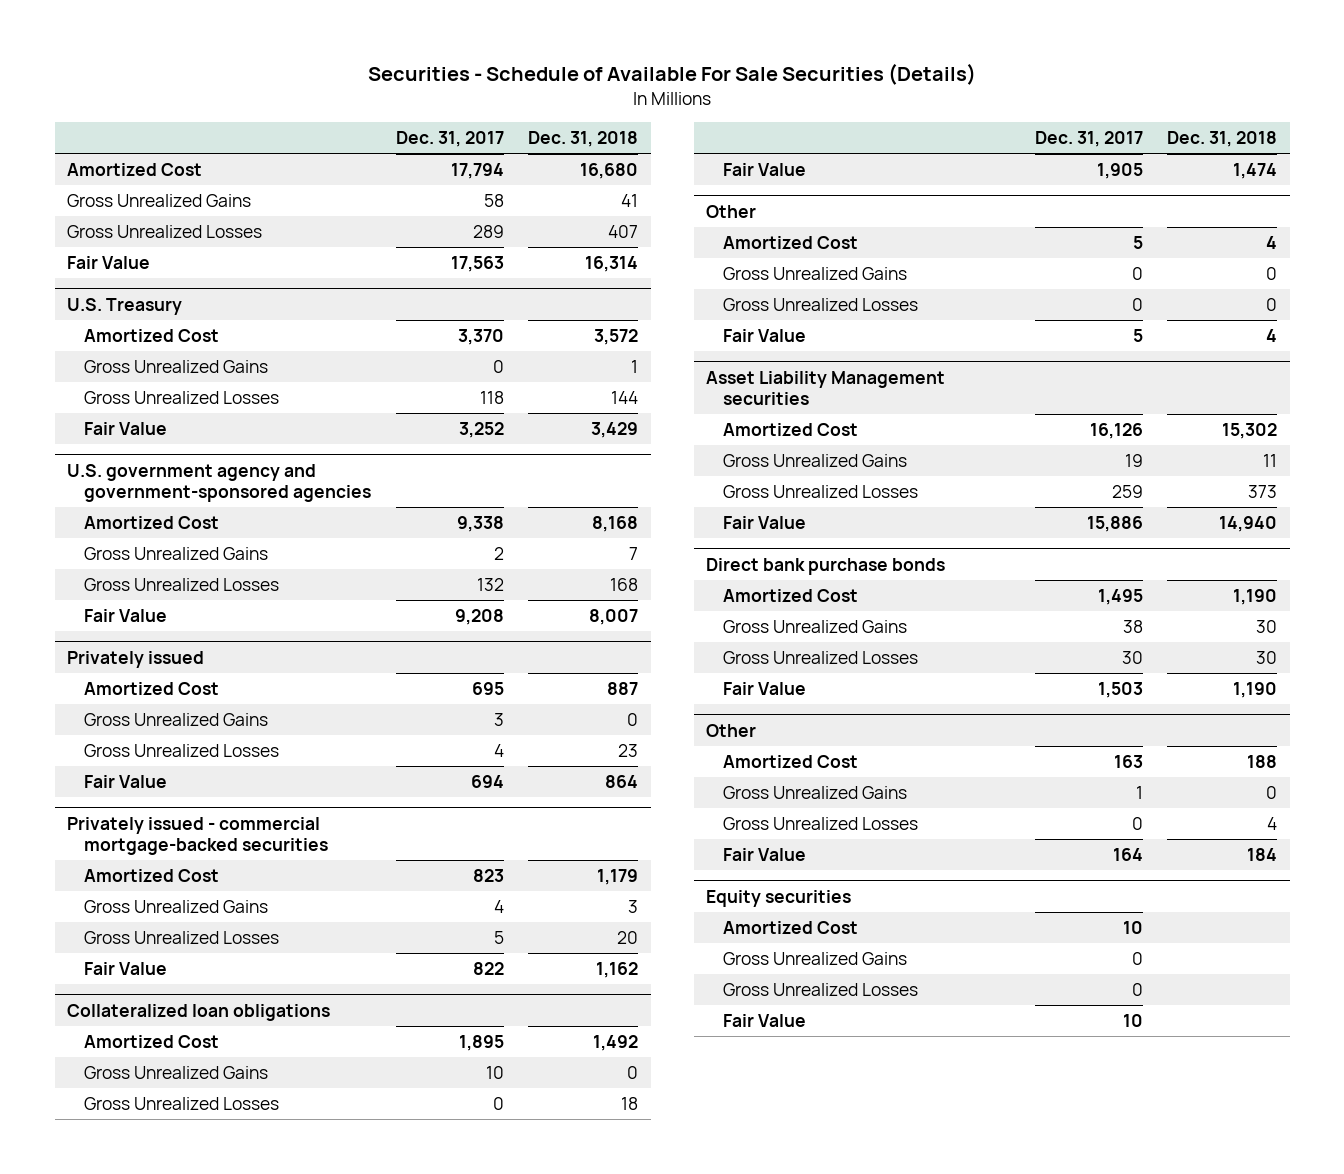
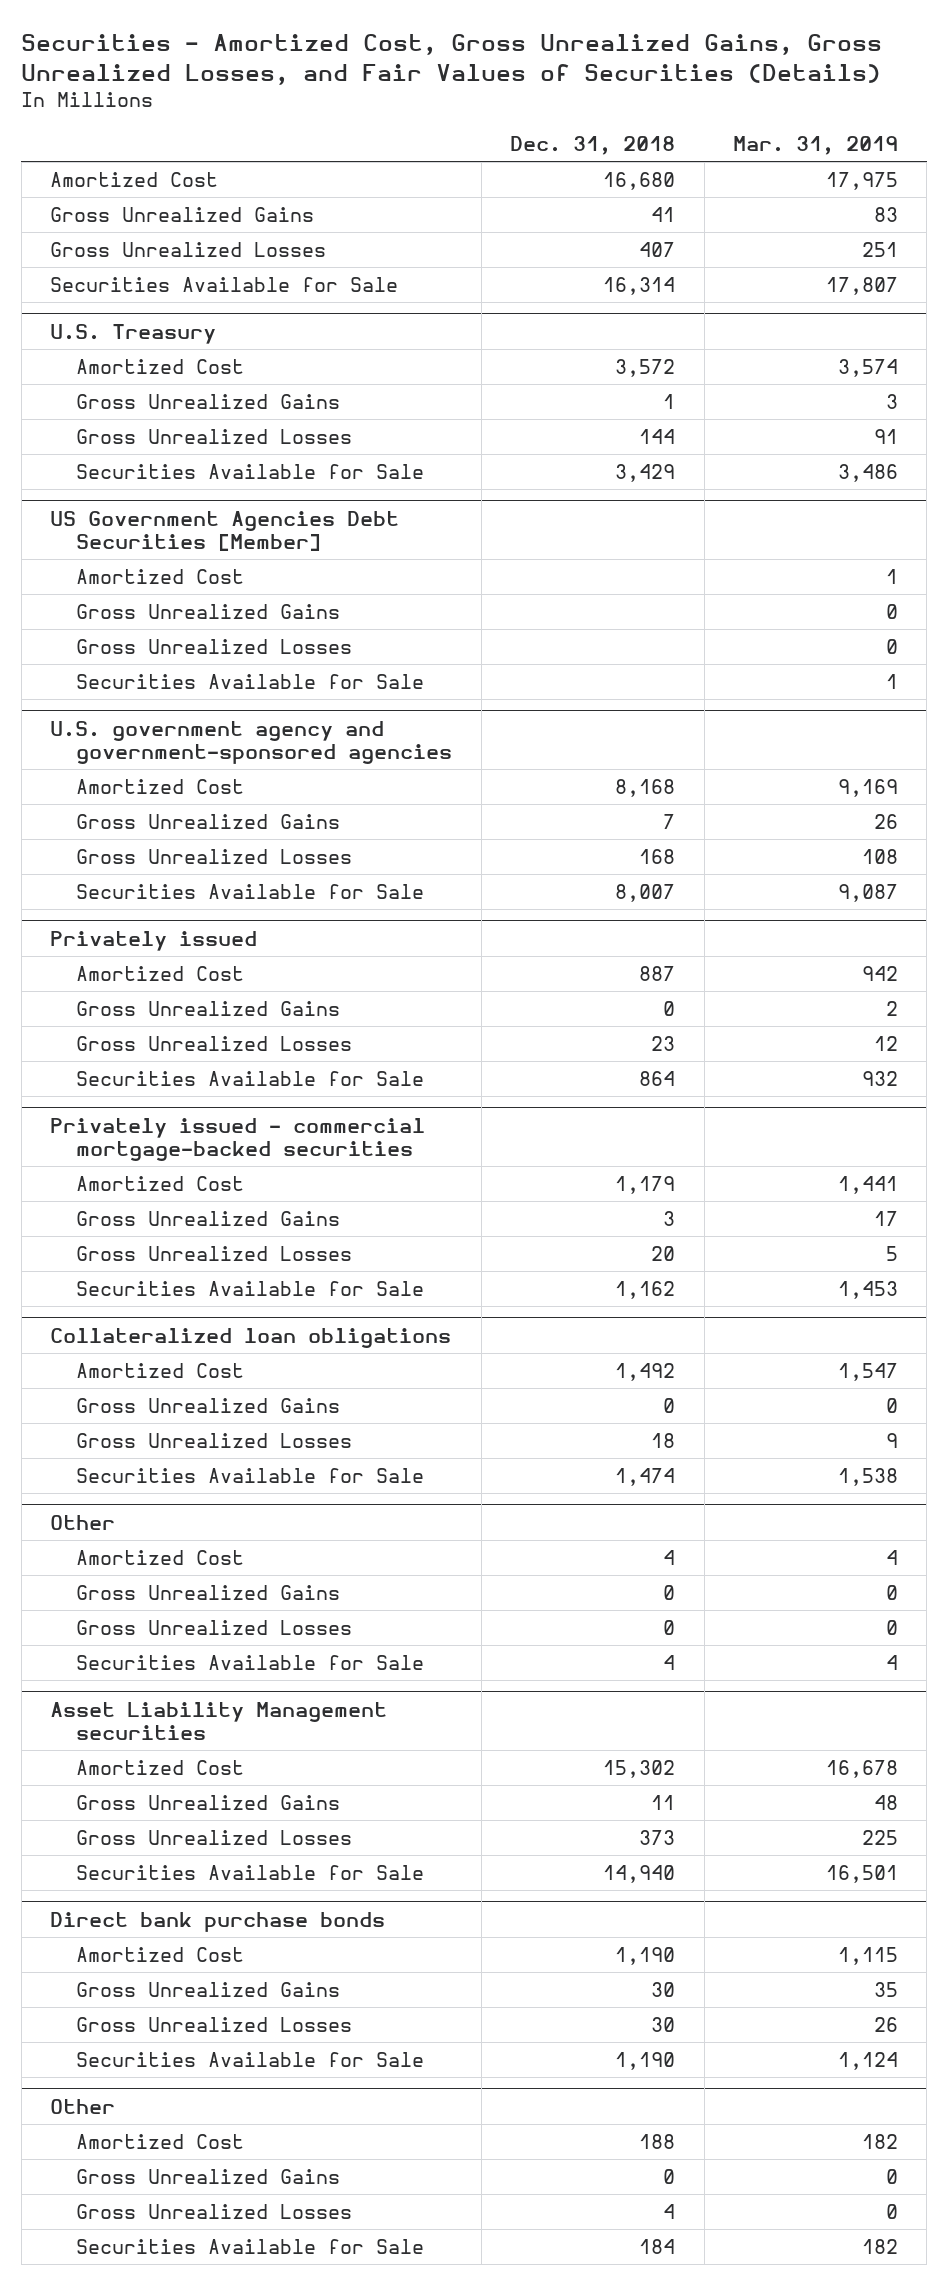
- Securities - Schedule of Available For Sale Securities (Details)
+ Securities - Amortized Cost, Gross Unrealized Gains, Gross Unrealized Losses, and Fair Values of Securities (Details)
- | Dec. 31, 2017 | Dec. 31, 2018
+ | Dec. 31, 2018 | Mar. 31, 2019
- Fair Value | 17,563 | 16,314
+ Securities Available for Sale | 16,314 | 17,807
@ U.S. Treasury
- Fair Value | 3,252 | 3,429
+ Securities Available for Sale | 3,429 | 3,486
+ US Government Agencies Debt Securities [Member]
+ Amortized Cost | | 1
+ Gross Unrealized Gains | | 0
+ Gross Unrealized Losses | | 0
+ Securities Available for Sale | | 1
@ U.S. government agency and government-sponsored agencies
- Fair Value | 9,208 | 8,007
+ Securities Available for Sale | 8,007 | 9,087
@ Privately issued
- Fair Value | 694 | 864
+ Securities Available for Sale | 864 | 932
@ Privately issued - commercial mortgage-backed securities
- Fair Value | 822 | 1,162
+ Securities Available for Sale | 1,162 | 1,453
@ Collateralized loan obligations
- Fair Value | 1,905 | 1,474
+ Securities Available for Sale | 1,474 | 1,538
@ Other
- Fair Value | 5 | 4
+ Securities Available for Sale | 4 | 4
@ Asset Liability Management securities
- Fair Value | 15,886 | 14,940
+ Securities Available for Sale | 14,940 | 16,501
@ Direct bank purchase bonds
- Fair Value | 1,503 | 1,190
+ Securities Available for Sale | 1,190 | 1,124
@ Other
- Fair Value | 164 | 184
- Equity securities
- Amortized Cost | 10 |
- Gross Unrealized Gains | 0 |
- Gross Unrealized Losses | 0 |
- Fair Value | 10 |
@ Other
+ Securities Available for Sale | 184 | 182

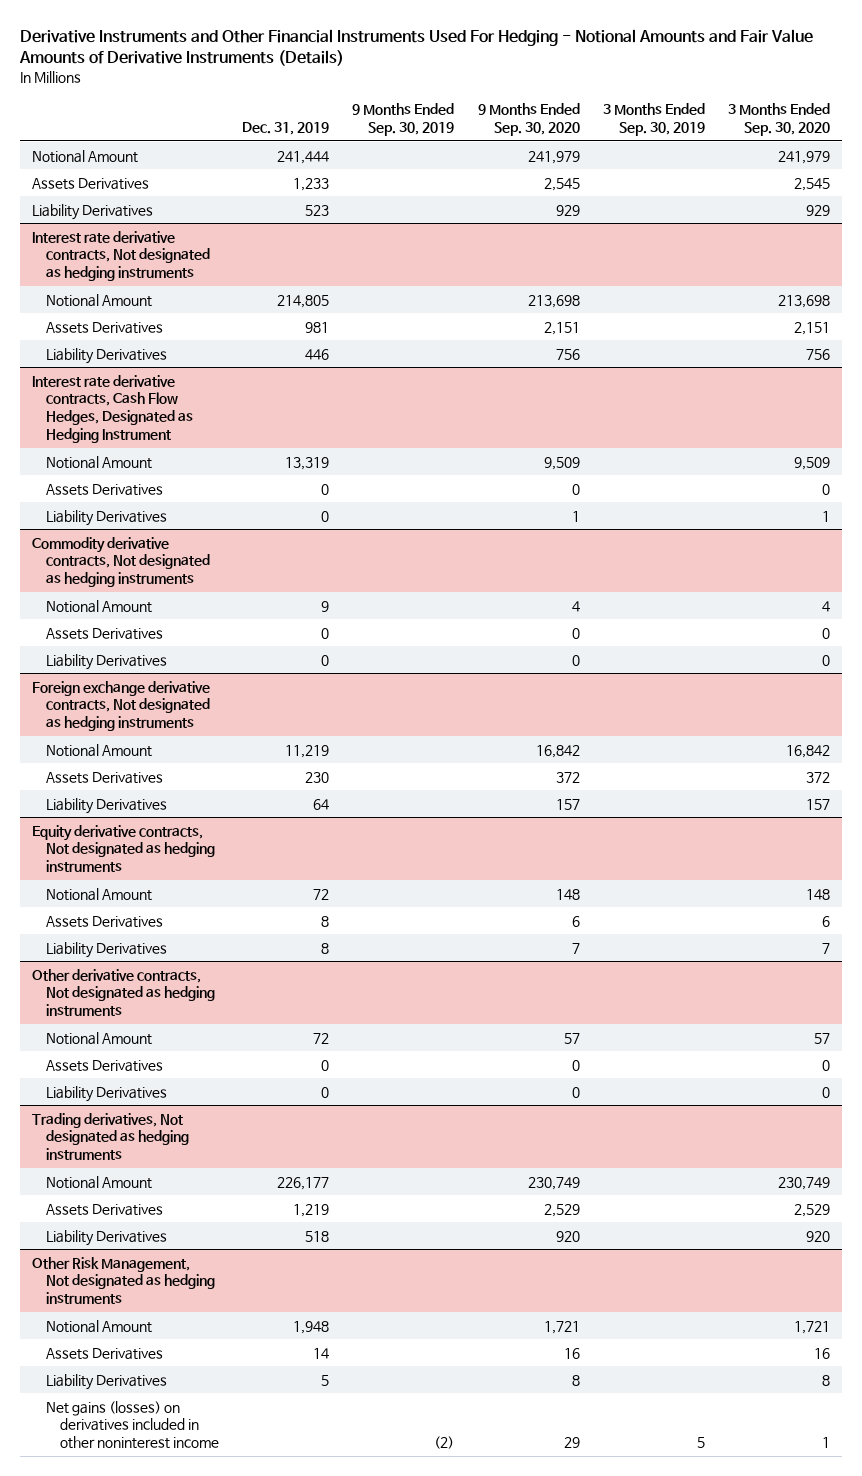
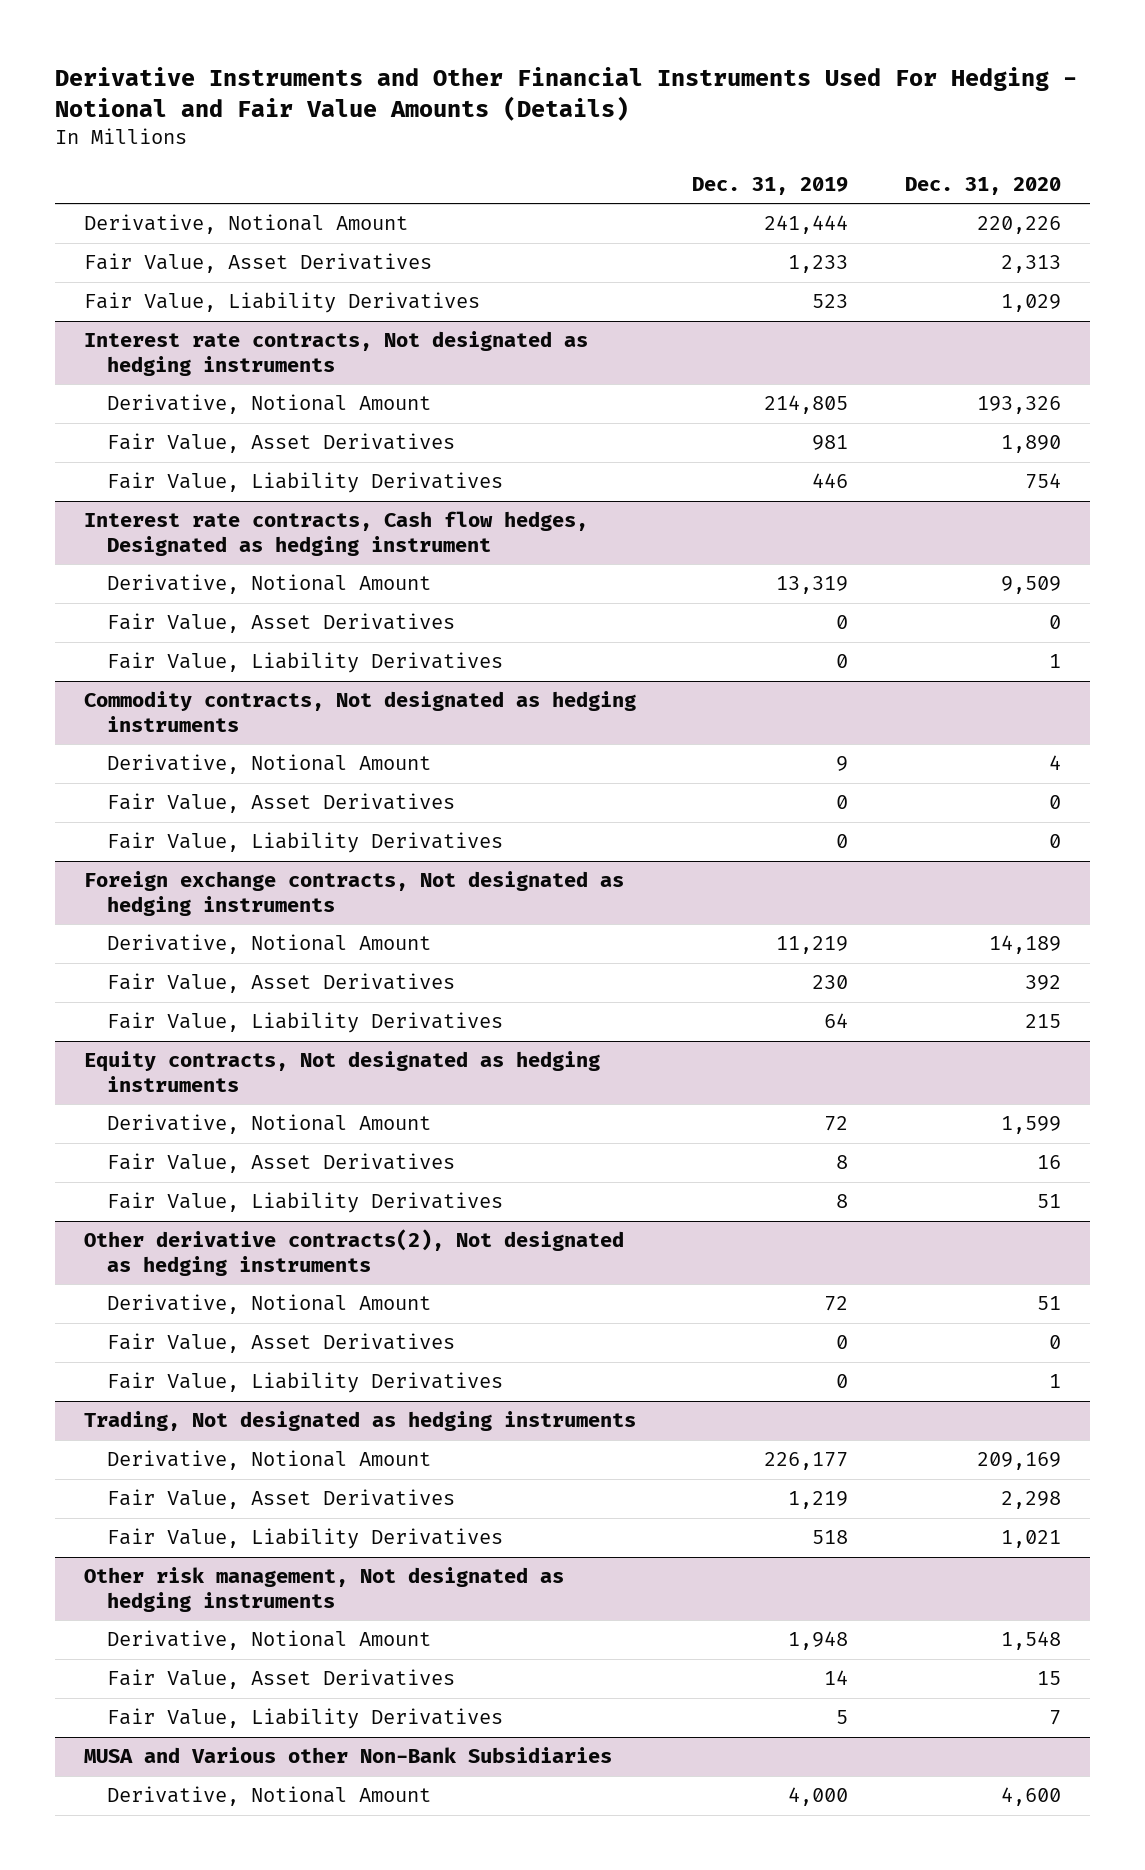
- Derivative Instruments and Other Financial Instruments Used For Hedging - Notional Amounts and Fair Value Amounts of Derivative Instruments (Details)
+ Derivative Instruments and Other Financial Instruments Used For Hedging - Notional and Fair Value Amounts (Details)
- | Dec. 31, 2019 | 9 Months Ended Sep. 30, 2019 | 9 Months Ended Sep. 30, 2020 | 3 Months Ended Sep. 30, 2019 | 3 Months Ended Sep. 30, 2020
+ | Dec. 31, 2019 | Dec. 31, 2020
- Notional Amount | 241,444 | | 241,979 | | 241,979
- Assets Derivatives | 1,233 | | 2,545 | | 2,545
- Liability Derivatives | 523 | | 929 | | 929
- Interest rate derivative contracts, Not designated as hedging instruments
- Notional Amount | 214,805 | | 213,698 | | 213,698
- Assets Derivatives | 981 | | 2,151 | | 2,151
- Liability Derivatives | 446 | | 756 | | 756
- Interest rate derivative contracts, Cash Flow Hedges, Designated as Hedging Instrument
- Notional Amount | 13,319 | | 9,509 | | 9,509
- Assets Derivatives | 0 | | 0 | | 0
- Liability Derivatives | 0 | | 1 | | 1
- Commodity derivative contracts, Not designated as hedging instruments
- Notional Amount | 9 | | 4 | | 4
- Assets Derivatives | 0 | | 0 | | 0
- Liability Derivatives | 0 | | 0 | | 0
- Foreign exchange derivative contracts, Not designated as hedging instruments
- Notional Amount | 11,219 | | 16,842 | | 16,842
- Assets Derivatives | 230 | | 372 | | 372
- Liability Derivatives | 64 | | 157 | | 157
- Equity derivative contracts, Not designated as hedging instruments
- Notional Amount | 72 | | 148 | | 148
- Assets Derivatives | 8 | | 6 | | 6
- Liability Derivatives | 8 | | 7 | | 7
- Other derivative contracts, Not designated as hedging instruments
- Notional Amount | 72 | | 57 | | 57
- Assets Derivatives | 0 | | 0 | | 0
- Liability Derivatives | 0 | | 0 | | 0
- Trading derivatives, Not designated as hedging instruments
- Notional Amount | 226,177 | | 230,749 | | 230,749
- Assets Derivatives | 1,219 | | 2,529 | | 2,529
- Liability Derivatives | 518 | | 920 | | 920
- Other Risk Management, Not designated as hedging instruments
- Notional Amount | 1,948 | | 1,721 | | 1,721
- Assets Derivatives | 14 | | 16 | | 16
- Liability Derivatives | 5 | | 8 | | 8
- Net gains (losses) on derivatives included in other noninterest income | | (2) | 29 | 5 | 1
+ Derivative, Notional Amount | 241,444 | 220,226
+ Fair Value, Asset Derivatives | 1,233 | 2,313
+ Fair Value, Liability Derivatives | 523 | 1,029
+ Interest rate contracts, Not designated as hedging instruments
+ Derivative, Notional Amount | 214,805 | 193,326
+ Fair Value, Asset Derivatives | 981 | 1,890
+ Fair Value, Liability Derivatives | 446 | 754
+ Interest rate contracts, Cash flow hedges, Designated as hedging instrument
+ Derivative, Notional Amount | 13,319 | 9,509
+ Fair Value, Asset Derivatives | 0 | 0
+ Fair Value, Liability Derivatives | 0 | 1
+ Commodity contracts, Not designated as hedging instruments
+ Derivative, Notional Amount | 9 | 4
+ Fair Value, Asset Derivatives | 0 | 0
+ Fair Value, Liability Derivatives | 0 | 0
+ Foreign exchange contracts, Not designated as hedging instruments
+ Derivative, Notional Amount | 11,219 | 14,189
+ Fair Value, Asset Derivatives | 230 | 392
+ Fair Value, Liability Derivatives | 64 | 215
+ Equity contracts, Not designated as hedging instruments
+ Derivative, Notional Amount | 72 | 1,599
+ Fair Value, Asset Derivatives | 8 | 16
+ Fair Value, Liability Derivatives | 8 | 51
+ Other derivative contracts(2), Not designated as hedging instruments
+ Derivative, Notional Amount | 72 | 51
+ Fair Value, Asset Derivatives | 0 | 0
+ Fair Value, Liability Derivatives | 0 | 1
+ Trading, Not designated as hedging instruments
+ Derivative, Notional Amount | 226,177 | 209,169
+ Fair Value, Asset Derivatives | 1,219 | 2,298
+ Fair Value, Liability Derivatives | 518 | 1,021
+ Other risk management, Not designated as hedging instruments
+ Derivative, Notional Amount | 1,948 | 1,548
+ Fair Value, Asset Derivatives | 14 | 15
+ Fair Value, Liability Derivatives | 5 | 7
+ MUSA and Various other Non-Bank Subsidiaries
+ Derivative, Notional Amount | 4,000 | 4,600

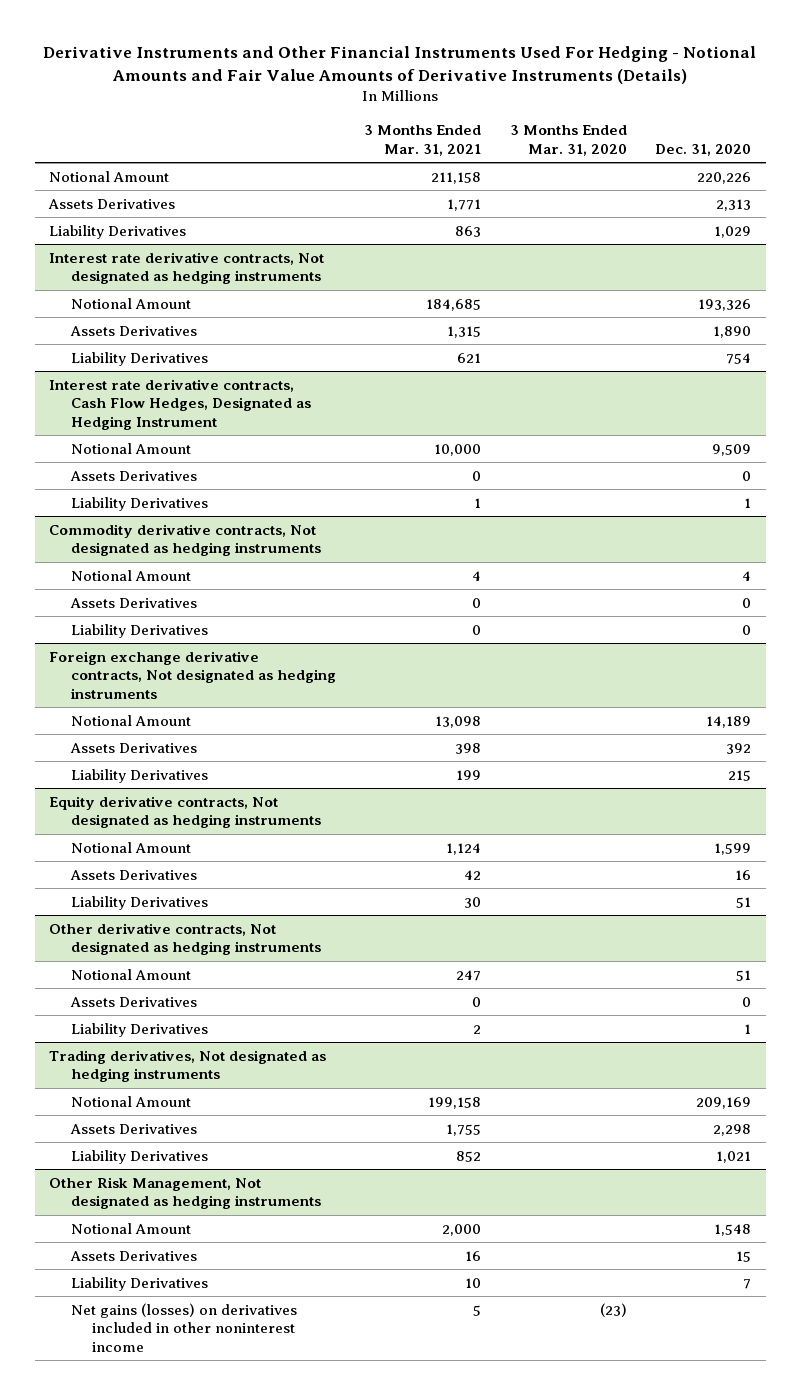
- Derivative Instruments and Other Financial Instruments Used For Hedging - Notional and Fair Value Amounts (Details)
+ Derivative Instruments and Other Financial Instruments Used For Hedging - Notional Amounts and Fair Value Amounts of Derivative Instruments (Details)
- | Dec. 31, 2019 | Dec. 31, 2020
+ | 3 Months Ended Mar. 31, 2021 | 3 Months Ended Mar. 31, 2020 | Dec. 31, 2020
- Derivative, Notional Amount | 241,444 | 220,226
- Fair Value, Asset Derivatives | 1,233 | 2,313
- Fair Value, Liability Derivatives | 523 | 1,029
- Interest rate contracts, Not designated as hedging instruments
- Derivative, Notional Amount | 214,805 | 193,326
- Fair Value, Asset Derivatives | 981 | 1,890
- Fair Value, Liability Derivatives | 446 | 754
- Interest rate contracts, Cash flow hedges, Designated as hedging instrument
- Derivative, Notional Amount | 13,319 | 9,509
- Fair Value, Asset Derivatives | 0 | 0
- Fair Value, Liability Derivatives | 0 | 1
- Commodity contracts, Not designated as hedging instruments
- Derivative, Notional Amount | 9 | 4
- Fair Value, Asset Derivatives | 0 | 0
- Fair Value, Liability Derivatives | 0 | 0
- Foreign exchange contracts, Not designated as hedging instruments
- Derivative, Notional Amount | 11,219 | 14,189
- Fair Value, Asset Derivatives | 230 | 392
- Fair Value, Liability Derivatives | 64 | 215
- Equity contracts, Not designated as hedging instruments
- Derivative, Notional Amount | 72 | 1,599
- Fair Value, Asset Derivatives | 8 | 16
- Fair Value, Liability Derivatives | 8 | 51
- Other derivative contracts(2), Not designated as hedging instruments
- Derivative, Notional Amount | 72 | 51
- Fair Value, Asset Derivatives | 0 | 0
- Fair Value, Liability Derivatives | 0 | 1
- Trading, Not designated as hedging instruments
- Derivative, Notional Amount | 226,177 | 209,169
- Fair Value, Asset Derivatives | 1,219 | 2,298
- Fair Value, Liability Derivatives | 518 | 1,021
- Other risk management, Not designated as hedging instruments
- Derivative, Notional Amount | 1,948 | 1,548
- Fair Value, Asset Derivatives | 14 | 15
- Fair Value, Liability Derivatives | 5 | 7
- MUSA and Various other Non-Bank Subsidiaries
- Derivative, Notional Amount | 4,000 | 4,600
+ Notional Amount | 211,158 | | 220,226
+ Assets Derivatives | 1,771 | | 2,313
+ Liability Derivatives | 863 | | 1,029
+ Interest rate derivative contracts, Not designated as hedging instruments
+ Notional Amount | 184,685 | | 193,326
+ Assets Derivatives | 1,315 | | 1,890
+ Liability Derivatives | 621 | | 754
+ Interest rate derivative contracts, Cash Flow Hedges, Designated as Hedging Instrument
+ Notional Amount | 10,000 | | 9,509
+ Assets Derivatives | 0 | | 0
+ Liability Derivatives | 1 | | 1
+ Commodity derivative contracts, Not designated as hedging instruments
+ Notional Amount | 4 | | 4
+ Assets Derivatives | 0 | | 0
+ Liability Derivatives | 0 | | 0
+ Foreign exchange derivative contracts, Not designated as hedging instruments
+ Notional Amount | 13,098 | | 14,189
+ Assets Derivatives | 398 | | 392
+ Liability Derivatives | 199 | | 215
+ Equity derivative contracts, Not designated as hedging instruments
+ Notional Amount | 1,124 | | 1,599
+ Assets Derivatives | 42 | | 16
+ Liability Derivatives | 30 | | 51
+ Other derivative contracts, Not designated as hedging instruments
+ Notional Amount | 247 | | 51
+ Assets Derivatives | 0 | | 0
+ Liability Derivatives | 2 | | 1
+ Trading derivatives, Not designated as hedging instruments
+ Notional Amount | 199,158 | | 209,169
+ Assets Derivatives | 1,755 | | 2,298
+ Liability Derivatives | 852 | | 1,021
+ Other Risk Management, Not designated as hedging instruments
+ Notional Amount | 2,000 | | 1,548
+ Assets Derivatives | 16 | | 15
+ Liability Derivatives | 10 | | 7
+ Net gains (losses) on derivatives included in other noninterest income | 5 | (23) |

